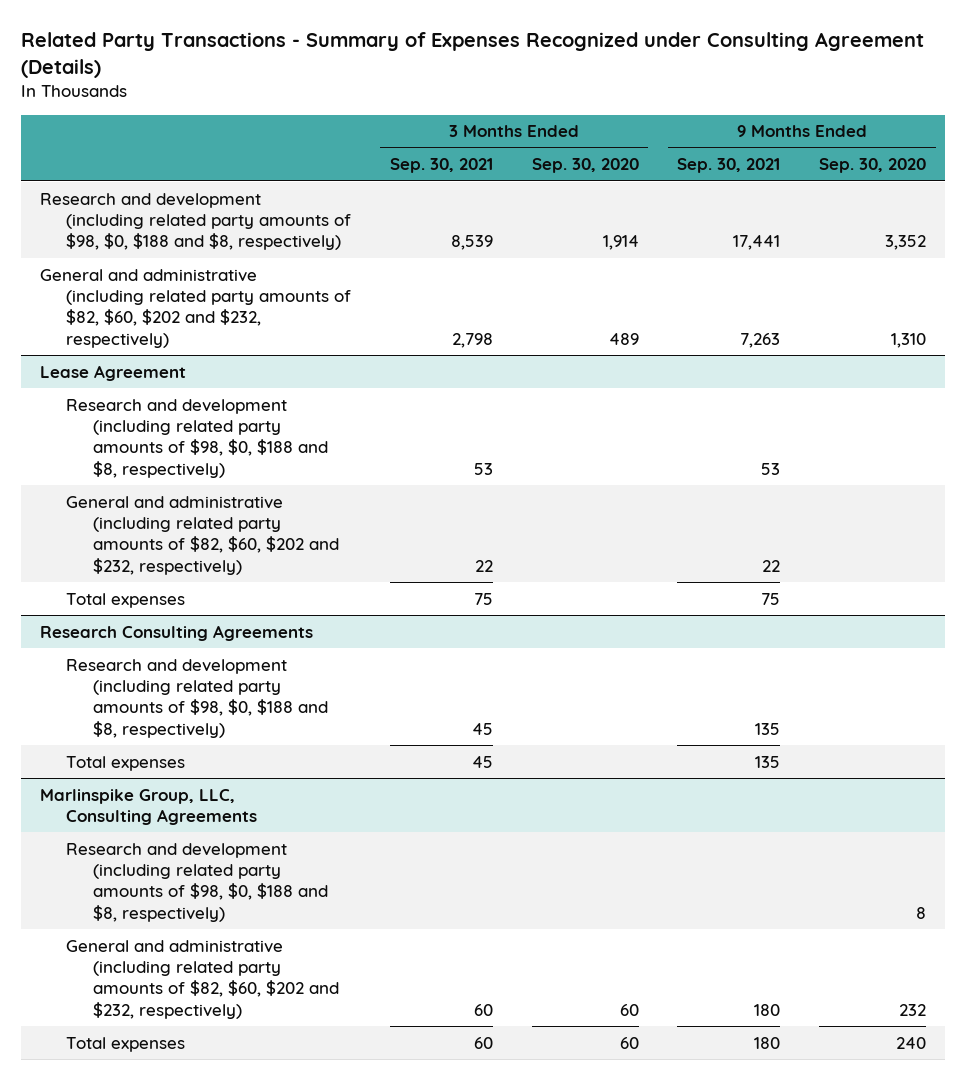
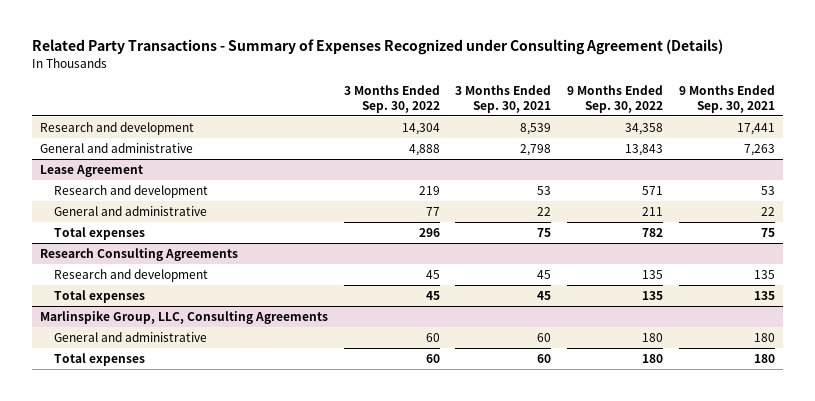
- | 3 Months Ended Sep. 30, 2021 | 3 Months Ended Sep. 30, 2020 | 9 Months Ended Sep. 30, 2021 | 9 Months Ended Sep. 30, 2020
+ | 3 Months Ended Sep. 30, 2022 | 3 Months Ended Sep. 30, 2021 | 9 Months Ended Sep. 30, 2022 | 9 Months Ended Sep. 30, 2021
- Research and development (including related party amounts of $98, $0, $188 and $8, respectively) | 8,539 | 1,914 | 17,441 | 3,352
- General and administrative (including related party amounts of $82, $60, $202 and $232, respectively) | 2,798 | 489 | 7,263 | 1,310
+ Research and development | 14,304 | 8,539 | 34,358 | 17,441
+ General and administrative | 4,888 | 2,798 | 13,843 | 7,263
@ Lease Agreement
- Research and development (including related party amounts of $98, $0, $188 and $8, respectively) | 53 | | 53 |
- General and administrative (including related party amounts of $82, $60, $202 and $232, respectively) | 22 | | 22 |
+ Research and development | 219 | 53 | 571 | 53
+ General and administrative | 77 | 22 | 211 | 22
@ Research Consulting Agreements
- Research and development (including related party amounts of $98, $0, $188 and $8, respectively) | 45 | | 135 |
+ Research and development | 45 | 45 | 135 | 135
@ Marlinspike Group, LLC, Consulting Agreements
- Research and development (including related party amounts of $98, $0, $188 and $8, respectively) | | | | 8
- General and administrative (including related party amounts of $82, $60, $202 and $232, respectively) | 60 | 60 | 180 | 232
+ General and administrative | 60 | 60 | 180 | 180

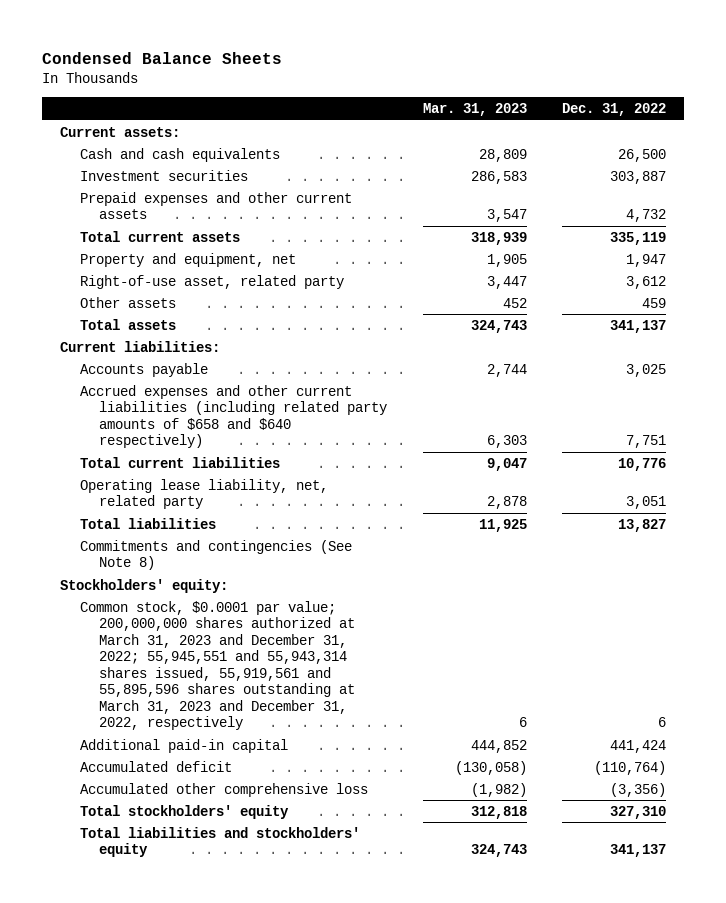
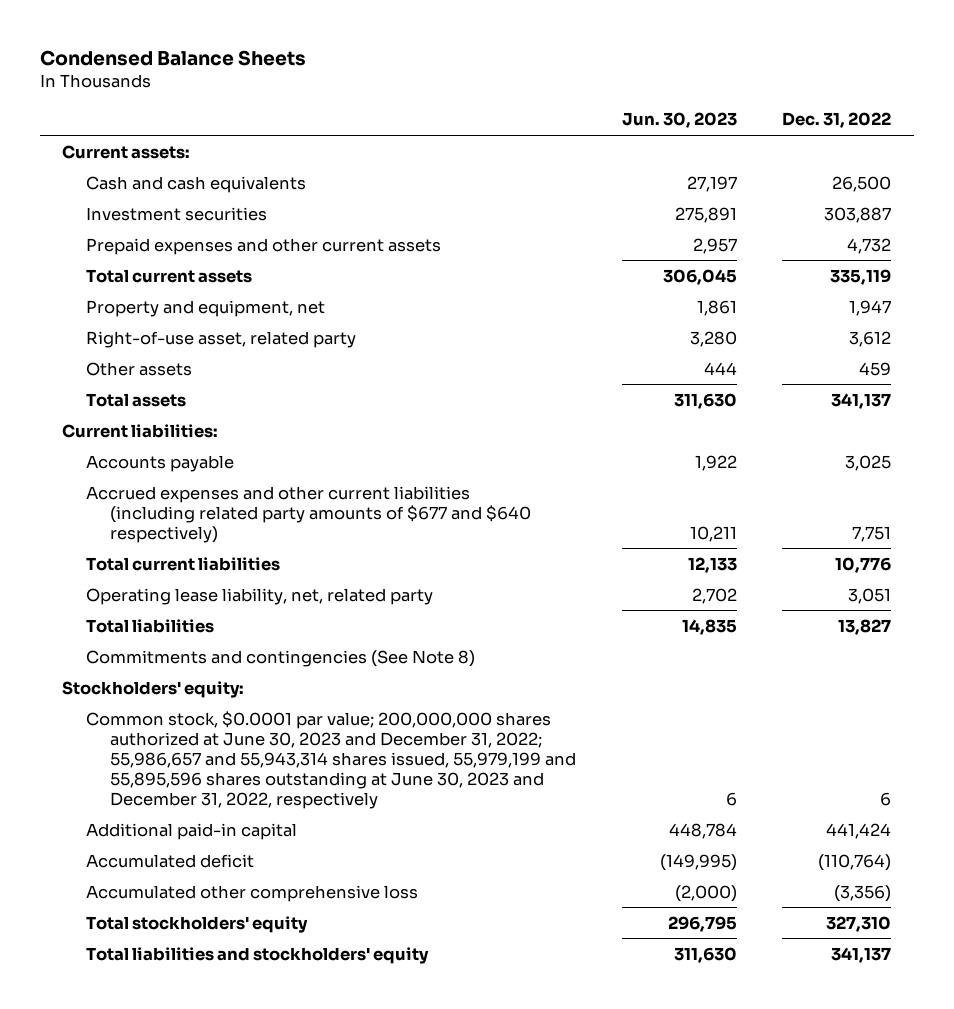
- | Mar. 31, 2023 | Dec. 31, 2022
+ | Jun. 30, 2023 | Dec. 31, 2022
- Accrued expenses and other current liabilities (including related party amounts of $658 and $640 respectively) | 6,303 | 7,751
+ Accrued expenses and other current liabilities (including related party amounts of $677 and $640 respectively) | 10,211 | 7,751
- Common stock, $0.0001 par value; 200,000,000 shares authorized at March 31, 2023 and December 31, 2022; 55,945,551 and 55,943,314 shares issued, 55,919,561 and 55,895,596 shares outstanding at March 31, 2023 and December 31, 2022, respectively | 6 | 6
+ Common stock, $0.0001 par value; 200,000,000 shares authorized at June 30, 2023 and December 31, 2022; 55,986,657 and 55,943,314 shares issued, 55,979,199 and 55,895,596 shares outstanding at June 30, 2023 and December 31, 2022, respectively | 6 | 6

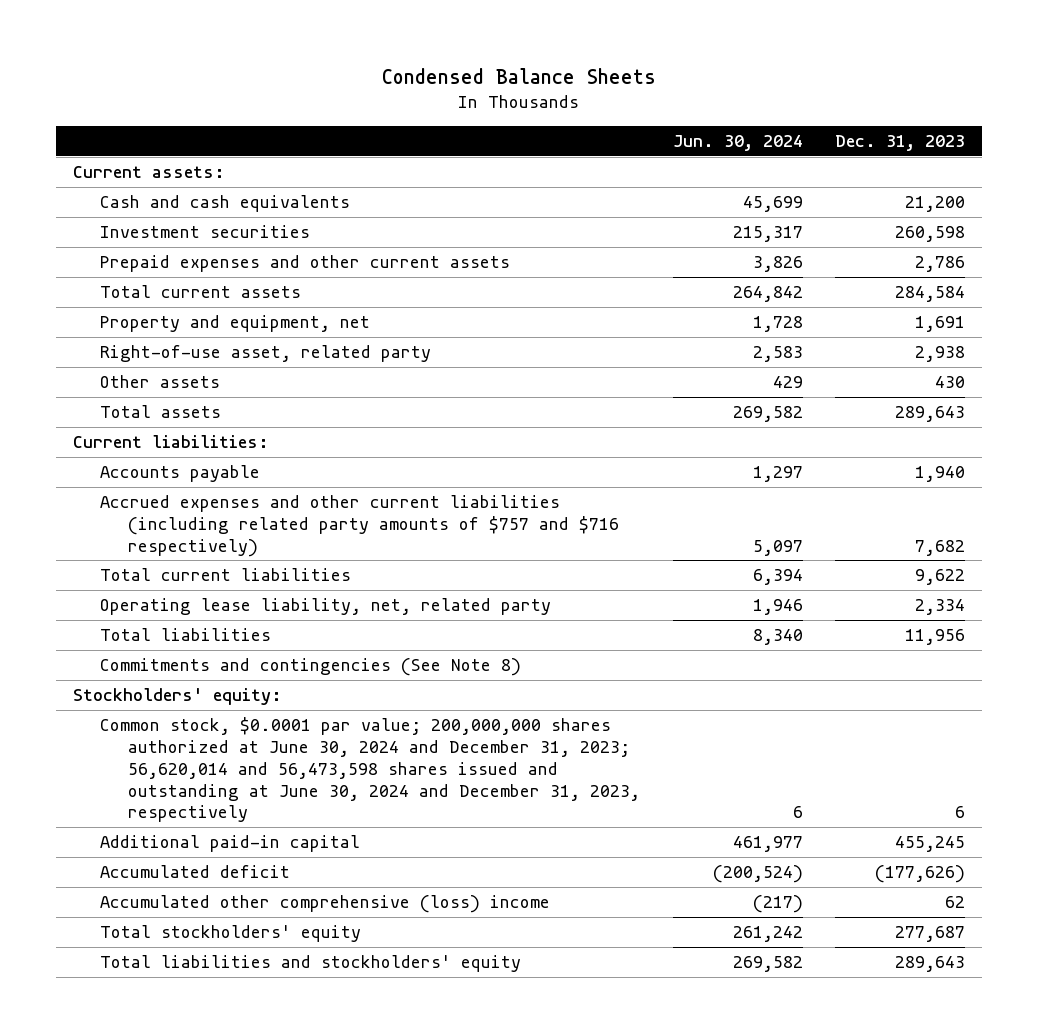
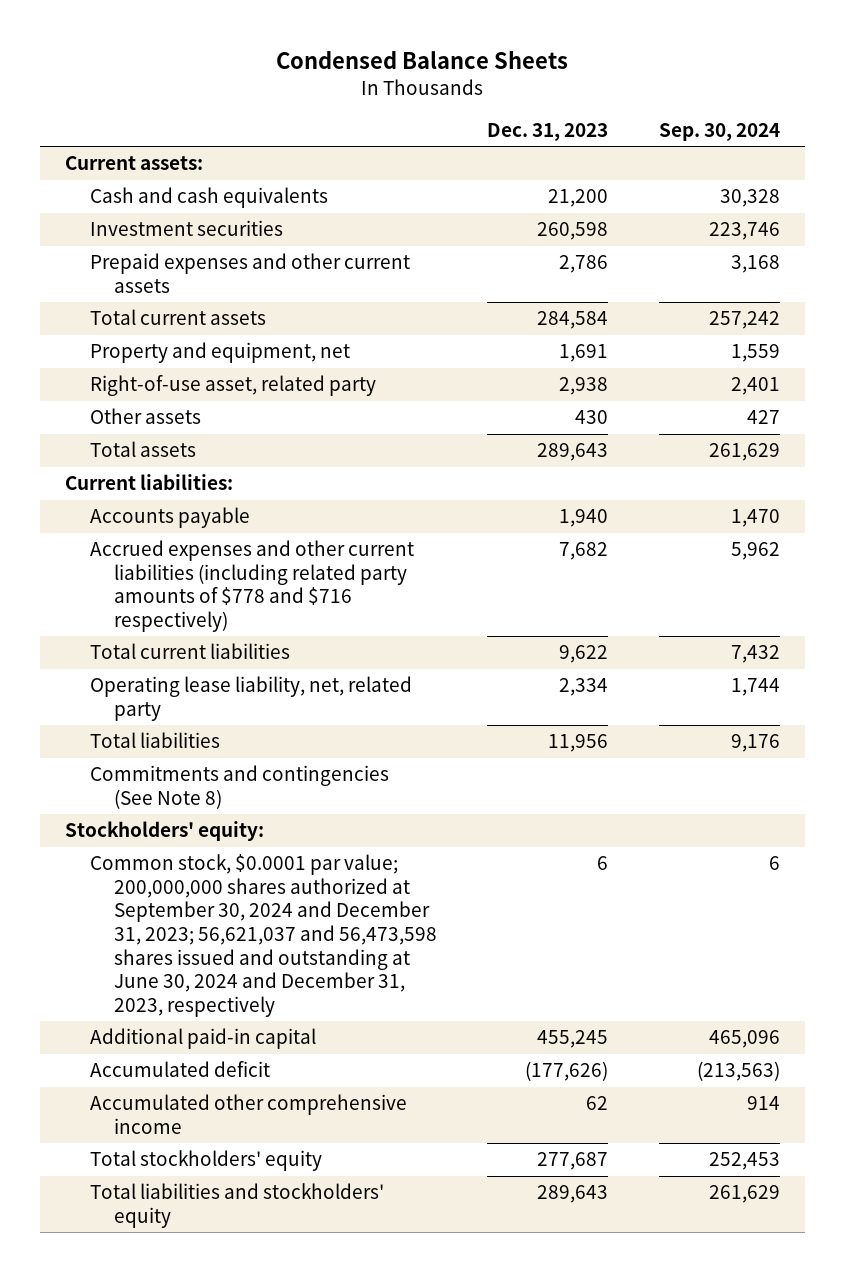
- | Jun. 30, 2024 | Dec. 31, 2023
+ | Dec. 31, 2023 | Sep. 30, 2024
- Accrued expenses and other current liabilities (including related party amounts of $757 and $716 respectively) | 5,097 | 7,682
+ Accrued expenses and other current liabilities (including related party amounts of $778 and $716 respectively) | 7,682 | 5,962
- Common stock, $0.0001 par value; 200,000,000 shares authorized at June 30, 2024 and December 31, 2023; 56,620,014 and 56,473,598 shares issued and outstanding at June 30, 2024 and December 31, 2023, respectively | 6 | 6
+ Common stock, $0.0001 par value; 200,000,000 shares authorized at September 30, 2024 and December 31, 2023; 56,621,037 and 56,473,598 shares issued and outstanding at June 30, 2024 and December 31, 2023, respectively | 6 | 6
- Accumulated other comprehensive (loss) income | (217) | 62
+ Accumulated other comprehensive income | 62 | 914

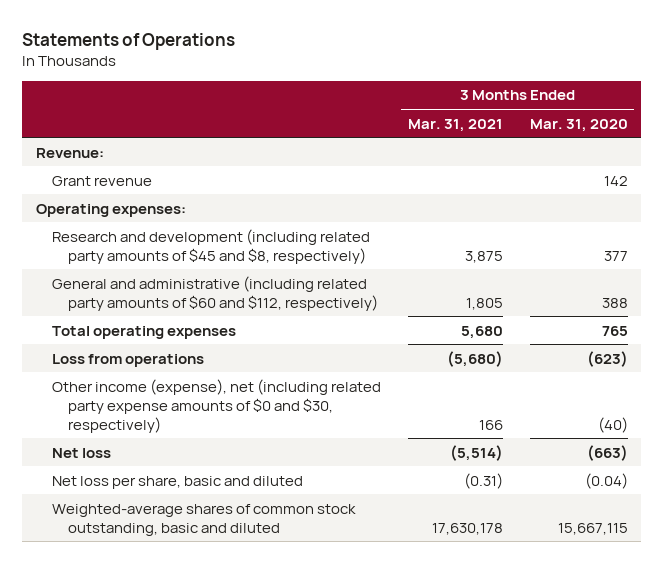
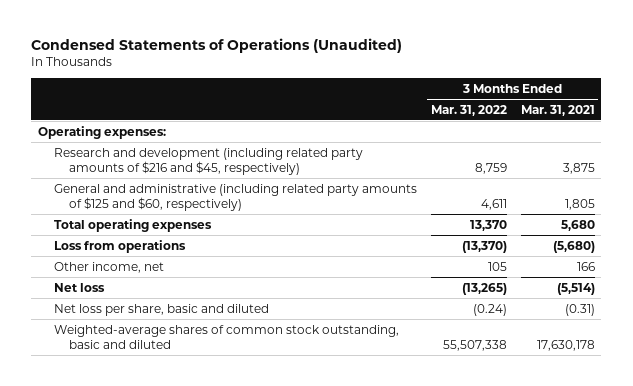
- Statements of Operations
+ Condensed Statements of Operations (Unaudited)
- | 3 Months Ended Mar. 31, 2021 | 3 Months Ended Mar. 31, 2020
+ | 3 Months Ended Mar. 31, 2022 | 3 Months Ended Mar. 31, 2021
- Revenue:
- Grant revenue | | 142
- Research and development (including related party amounts of $45 and $8, respectively) | 3,875 | 377
- General and administrative (including related party amounts of $60 and $112, respectively) | 1,805 | 388
+ Research and development (including related party amounts of $216 and $45, respectively) | 8,759 | 3,875
+ General and administrative (including related party amounts of $125 and $60, respectively) | 4,611 | 1,805
- Other income (expense), net (including related party expense amounts of $0 and $30, respectively) | 166 | (40)
+ Other income, net | 105 | 166

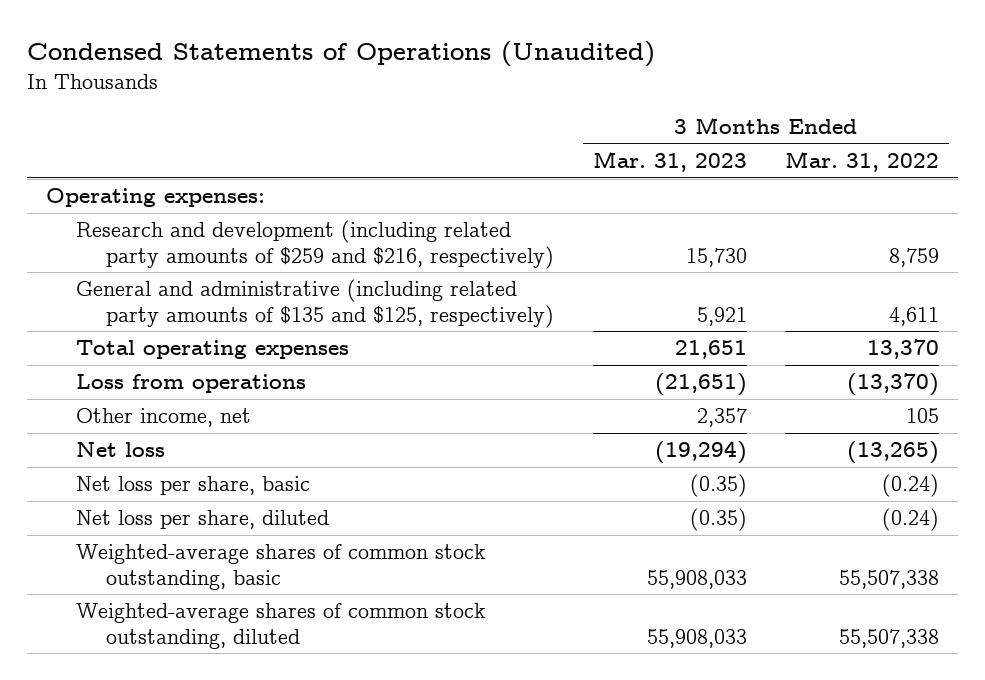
- | 3 Months Ended Mar. 31, 2022 | 3 Months Ended Mar. 31, 2021
+ | 3 Months Ended Mar. 31, 2023 | 3 Months Ended Mar. 31, 2022
- Research and development (including related party amounts of $216 and $45, respectively) | 8,759 | 3,875
- General and administrative (including related party amounts of $125 and $60, respectively) | 4,611 | 1,805
+ Research and development (including related party amounts of $259 and $216, respectively) | 15,730 | 8,759
+ General and administrative (including related party amounts of $135 and $125, respectively) | 5,921 | 4,611
- Net loss per share, basic and diluted | (0.24) | (0.31)
- Weighted-average shares of common stock outstanding, basic and diluted | 55,507,338 | 17,630,178
+ Net loss per share, basic | (0.35) | (0.24)
+ Net loss per share, diluted | (0.35) | (0.24)
+ Weighted-average shares of common stock outstanding, basic | 55,908,033 | 55,507,338
+ Weighted-average shares of common stock outstanding, diluted | 55,908,033 | 55,507,338

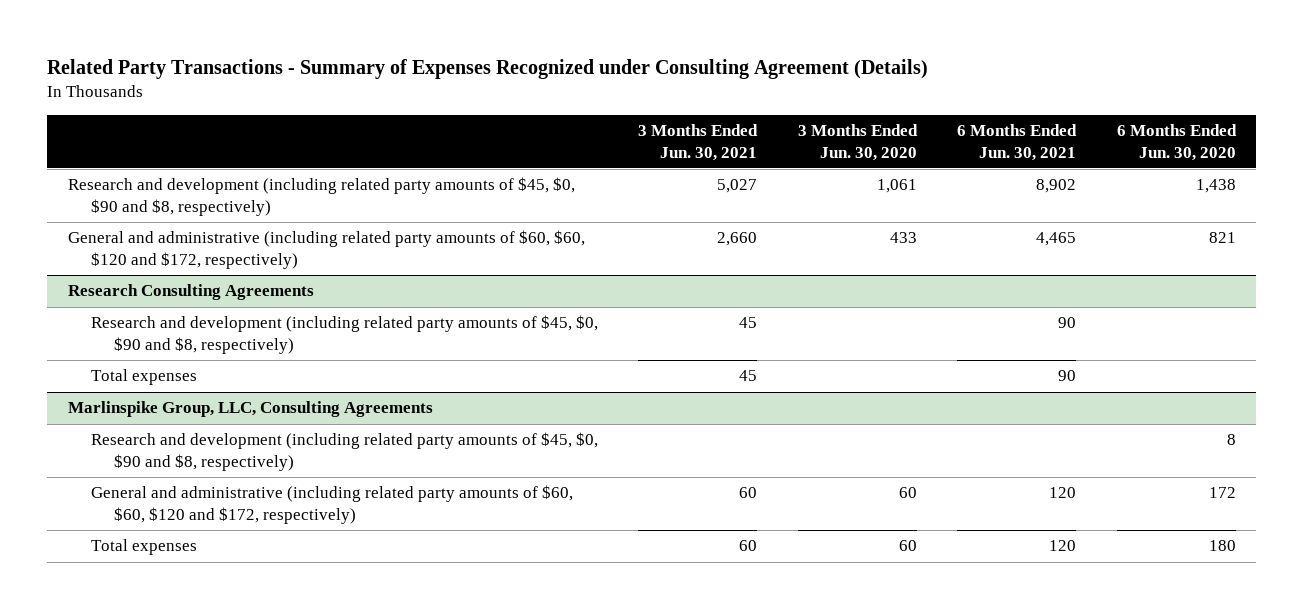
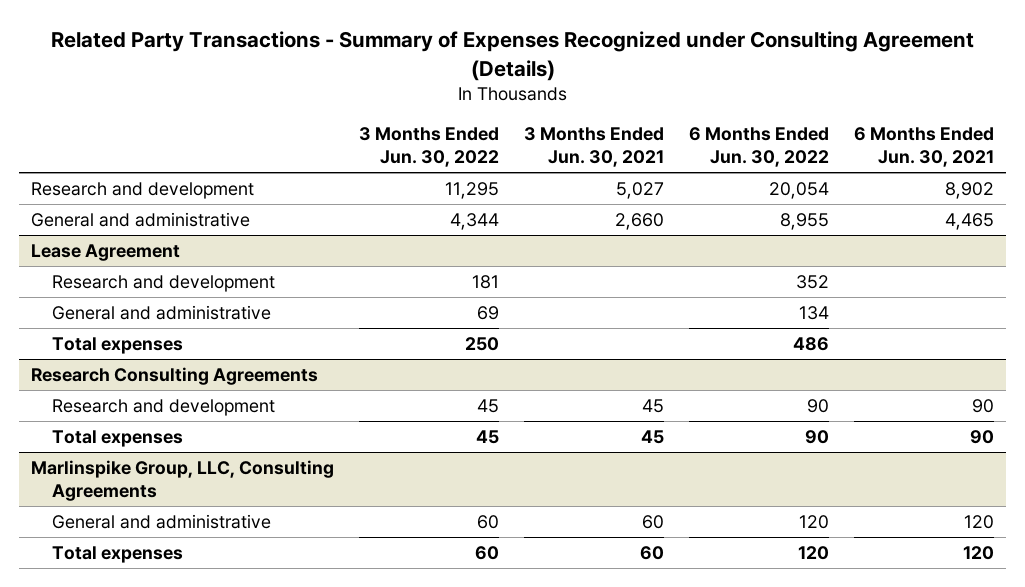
- | 3 Months Ended Jun. 30, 2021 | 3 Months Ended Jun. 30, 2020 | 6 Months Ended Jun. 30, 2021 | 6 Months Ended Jun. 30, 2020
+ | 3 Months Ended Jun. 30, 2022 | 3 Months Ended Jun. 30, 2021 | 6 Months Ended Jun. 30, 2022 | 6 Months Ended Jun. 30, 2021
- Research and development (including related party amounts of $45, $0, $90 and $8, respectively) | 5,027 | 1,061 | 8,902 | 1,438
- General and administrative (including related party amounts of $60, $60, $120 and $172, respectively) | 2,660 | 433 | 4,465 | 821
+ Research and development | 11,295 | 5,027 | 20,054 | 8,902
+ General and administrative | 4,344 | 2,660 | 8,955 | 4,465
+ Lease Agreement
+ Research and development | 181 | | 352 |
+ General and administrative | 69 | | 134 |
+ Total expenses | 250 | | 486 |
@ Research Consulting Agreements
- Research and development (including related party amounts of $45, $0, $90 and $8, respectively) | 45 | | 90 |
+ Research and development | 45 | 45 | 90 | 90
@ Marlinspike Group, LLC, Consulting Agreements
- Research and development (including related party amounts of $45, $0, $90 and $8, respectively) | | | | 8
- General and administrative (including related party amounts of $60, $60, $120 and $172, respectively) | 60 | 60 | 120 | 172
+ General and administrative | 60 | 60 | 120 | 120

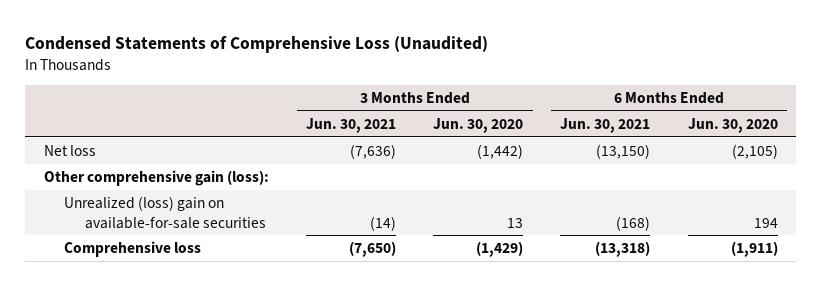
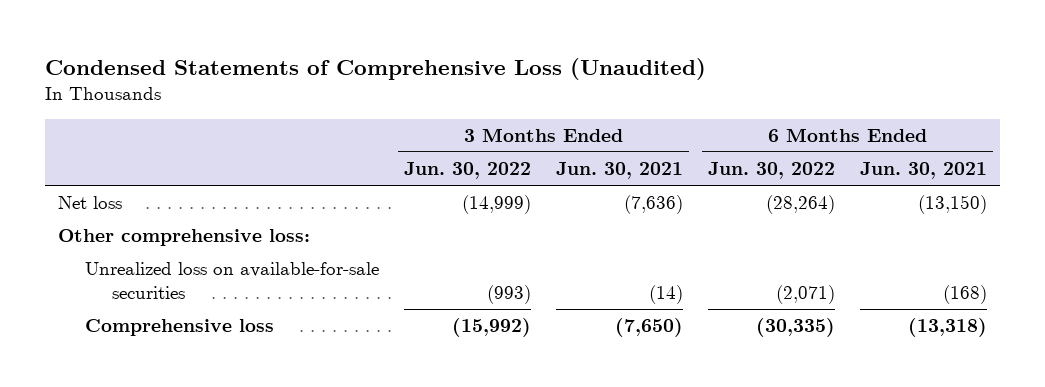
- | 3 Months Ended Jun. 30, 2021 | 3 Months Ended Jun. 30, 2020 | 6 Months Ended Jun. 30, 2021 | 6 Months Ended Jun. 30, 2020
+ | 3 Months Ended Jun. 30, 2022 | 3 Months Ended Jun. 30, 2021 | 6 Months Ended Jun. 30, 2022 | 6 Months Ended Jun. 30, 2021
- Other comprehensive gain (loss):
- Unrealized (loss) gain on available-for-sale securities | (14) | 13 | (168) | 194
+ Other comprehensive loss:
+ Unrealized loss on available-for-sale securities | (993) | (14) | (2,071) | (168)

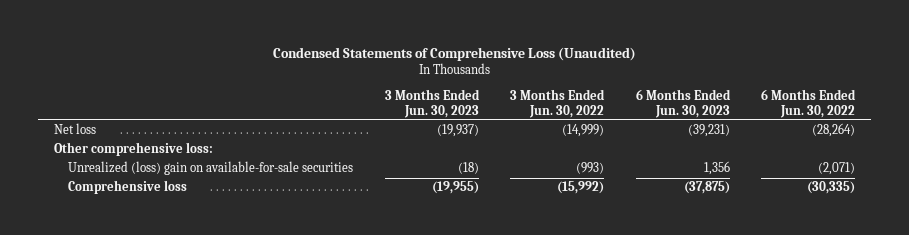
- | 3 Months Ended Jun. 30, 2022 | 3 Months Ended Jun. 30, 2021 | 6 Months Ended Jun. 30, 2022 | 6 Months Ended Jun. 30, 2021
+ | 3 Months Ended Jun. 30, 2023 | 3 Months Ended Jun. 30, 2022 | 6 Months Ended Jun. 30, 2023 | 6 Months Ended Jun. 30, 2022
- Unrealized loss on available-for-sale securities | (993) | (14) | (2,071) | (168)
+ Unrealized (loss) gain on available-for-sale securities | (18) | (993) | 1,356 | (2,071)

